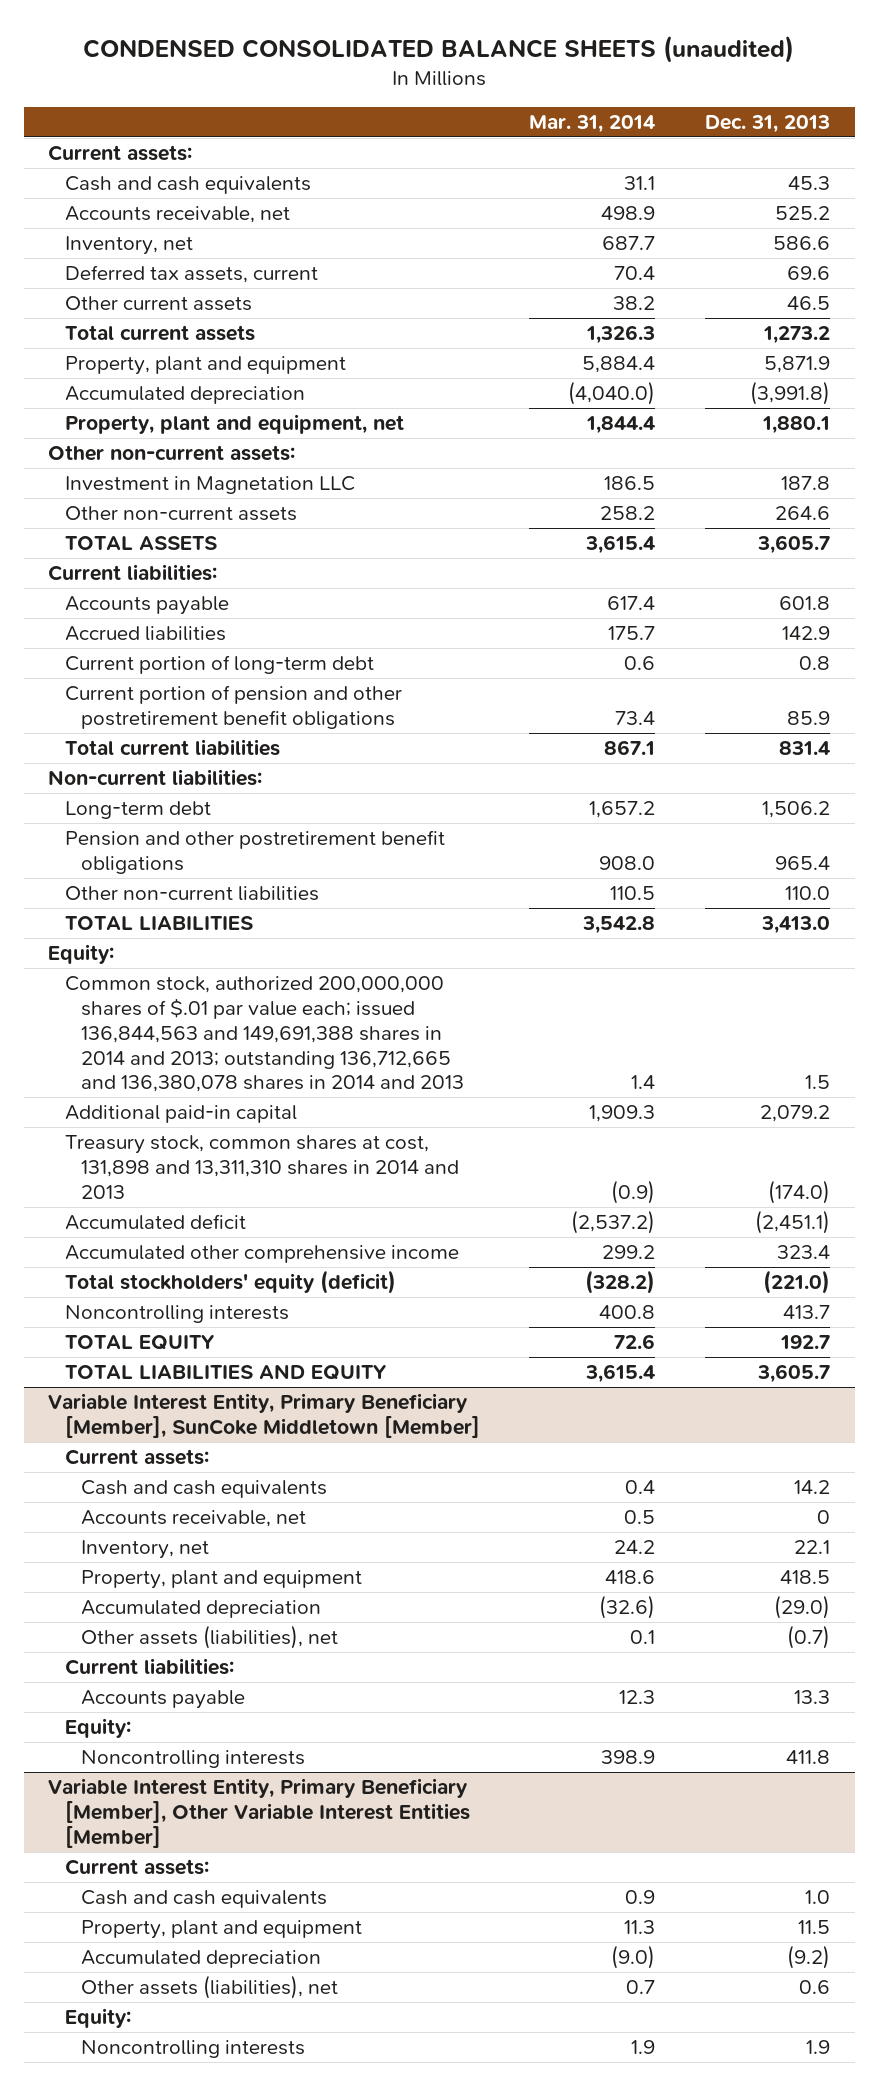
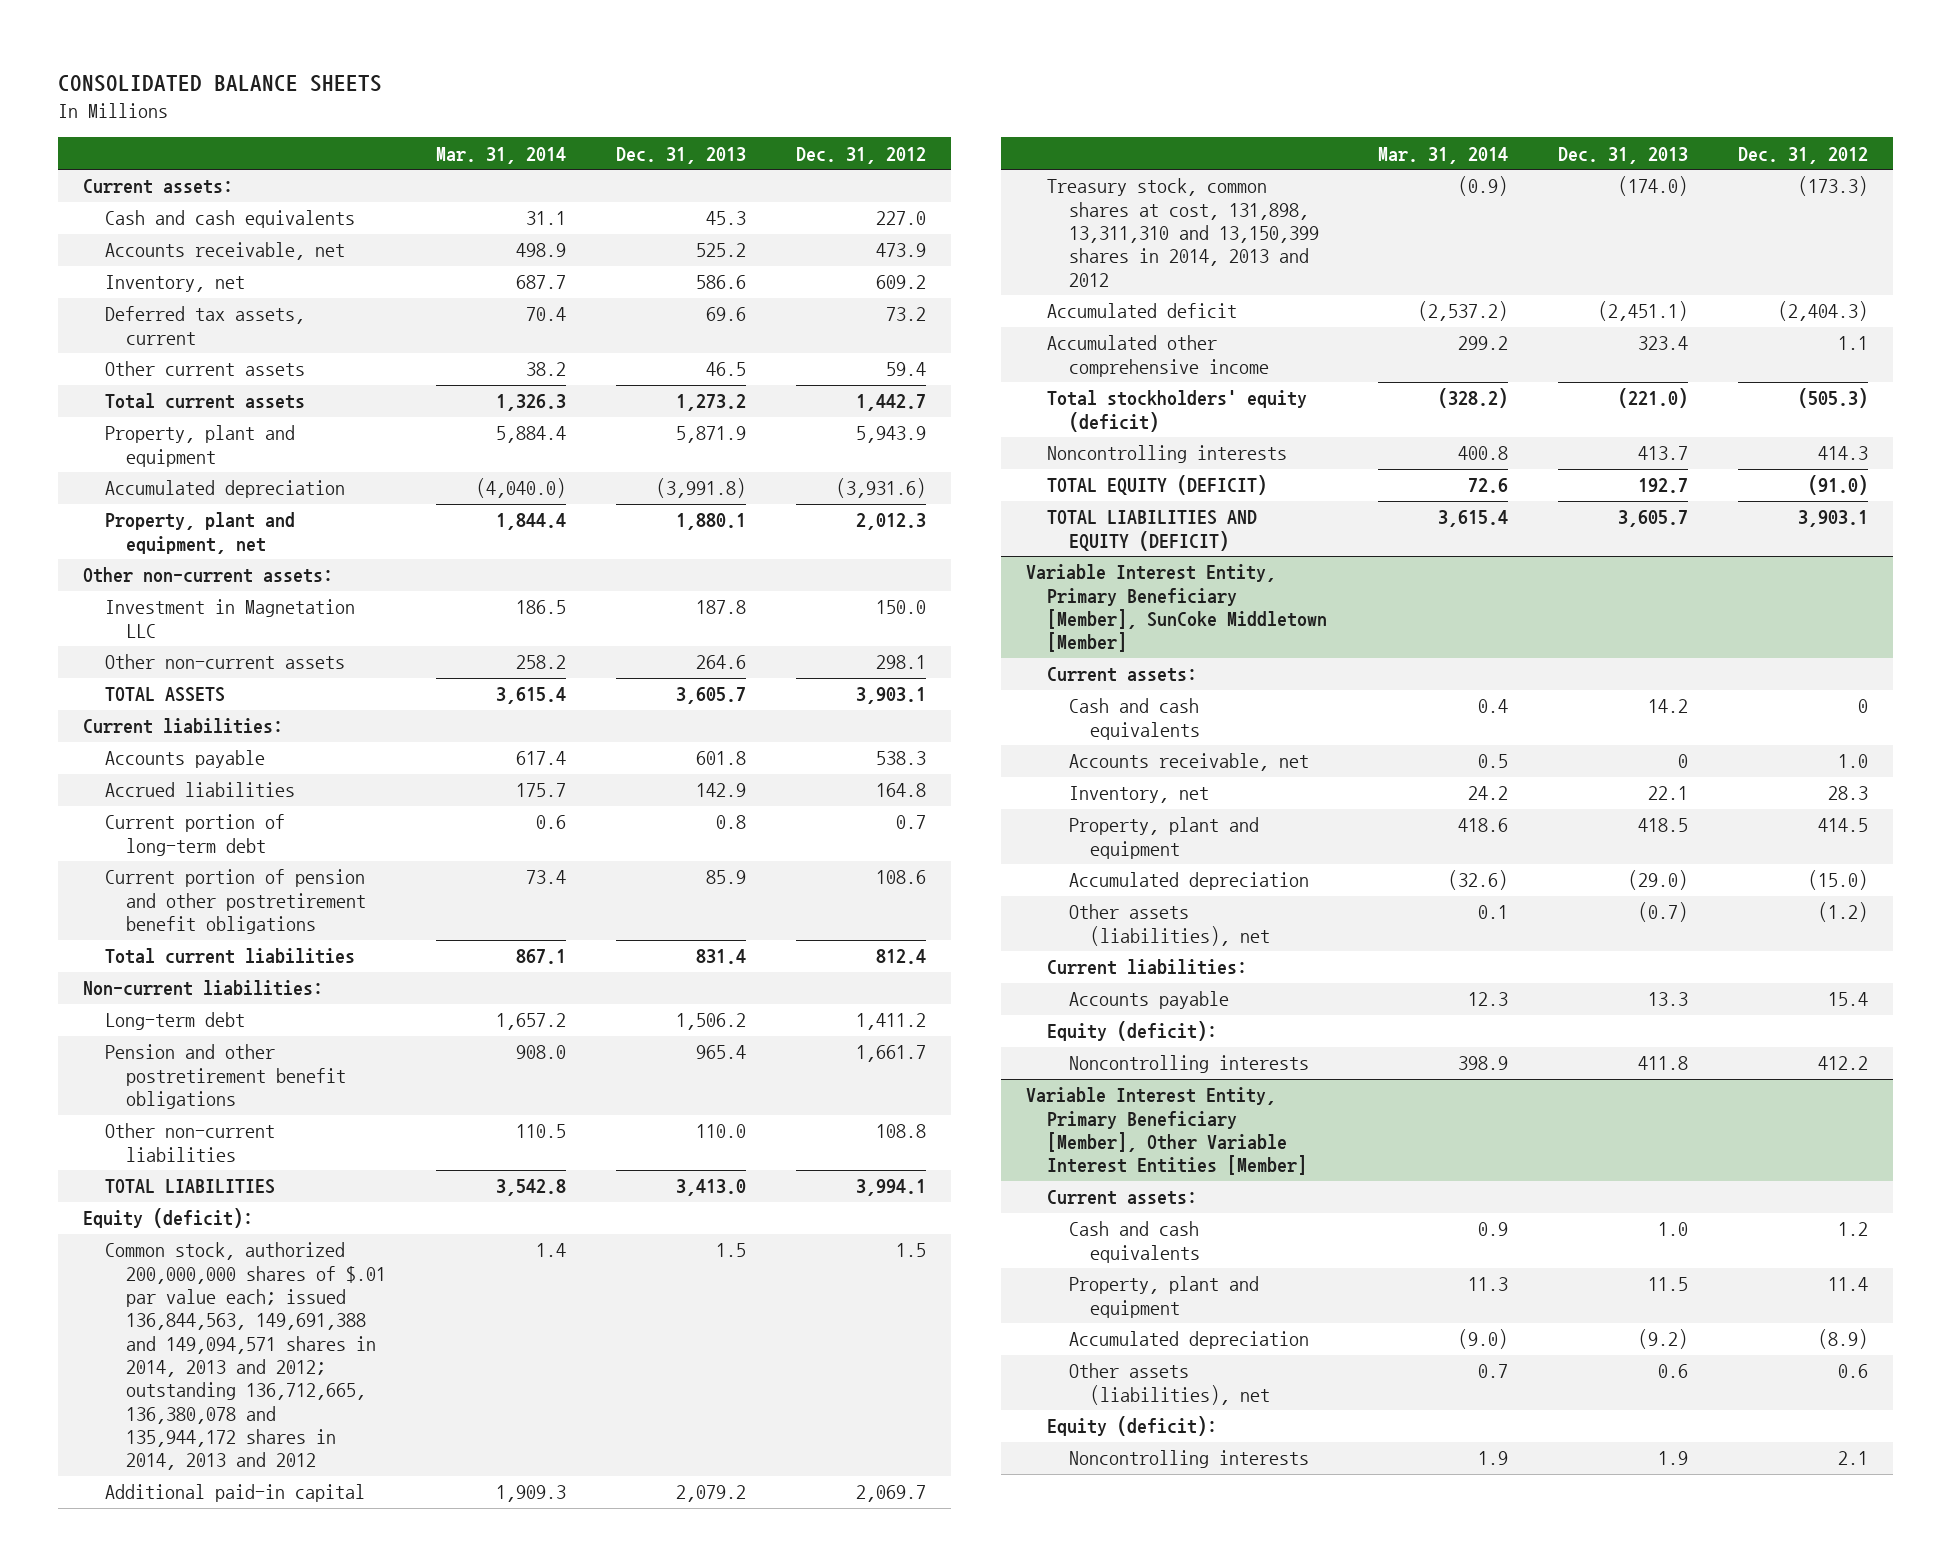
- CONDENSED CONSOLIDATED BALANCE SHEETS (unaudited)
+ CONSOLIDATED BALANCE SHEETS
- | Mar. 31, 2014 | Dec. 31, 2013
+ | Mar. 31, 2014 | Dec. 31, 2013 | Dec. 31, 2012
- Equity:
- Common stock, authorized 200,000,000 shares of $.01 par value each; issued 136,844,563 and 149,691,388 shares in 2014 and 2013; outstanding 136,712,665 and 136,380,078 shares in 2014 and 2013 | 1.4 | 1.5
+ Equity (deficit):
+ Common stock, authorized 200,000,000 shares of $.01 par value each; issued 136,844,563, 149,691,388 and 149,094,571 shares in 2014, 2013 and 2012; outstanding 136,712,665, 136,380,078 and 135,944,172 shares in 2014, 2013 and 2012 | 1.4 | 1.5 | 1.5
- Treasury stock, common shares at cost, 131,898 and 13,311,310 shares in 2014 and 2013 | (0.9) | (174.0)
+ Treasury stock, common shares at cost, 131,898, 13,311,310 and 13,150,399 shares in 2014, 2013 and 2012 | (0.9) | (174.0) | (173.3)
- TOTAL EQUITY | 72.6 | 192.7
- TOTAL LIABILITIES AND EQUITY | 3,615.4 | 3,605.7
+ TOTAL EQUITY (DEFICIT) | 72.6 | 192.7 | (91.0)
+ TOTAL LIABILITIES AND EQUITY (DEFICIT) | 3,615.4 | 3,605.7 | 3,903.1
@ Variable Interest Entity, Primary Beneficiary [Member], SunCoke Middletown [Member]
- Equity:
+ Equity (deficit):
@ Variable Interest Entity, Primary Beneficiary [Member], Other Variable Interest Entities [Member]
- Equity:
+ Equity (deficit):

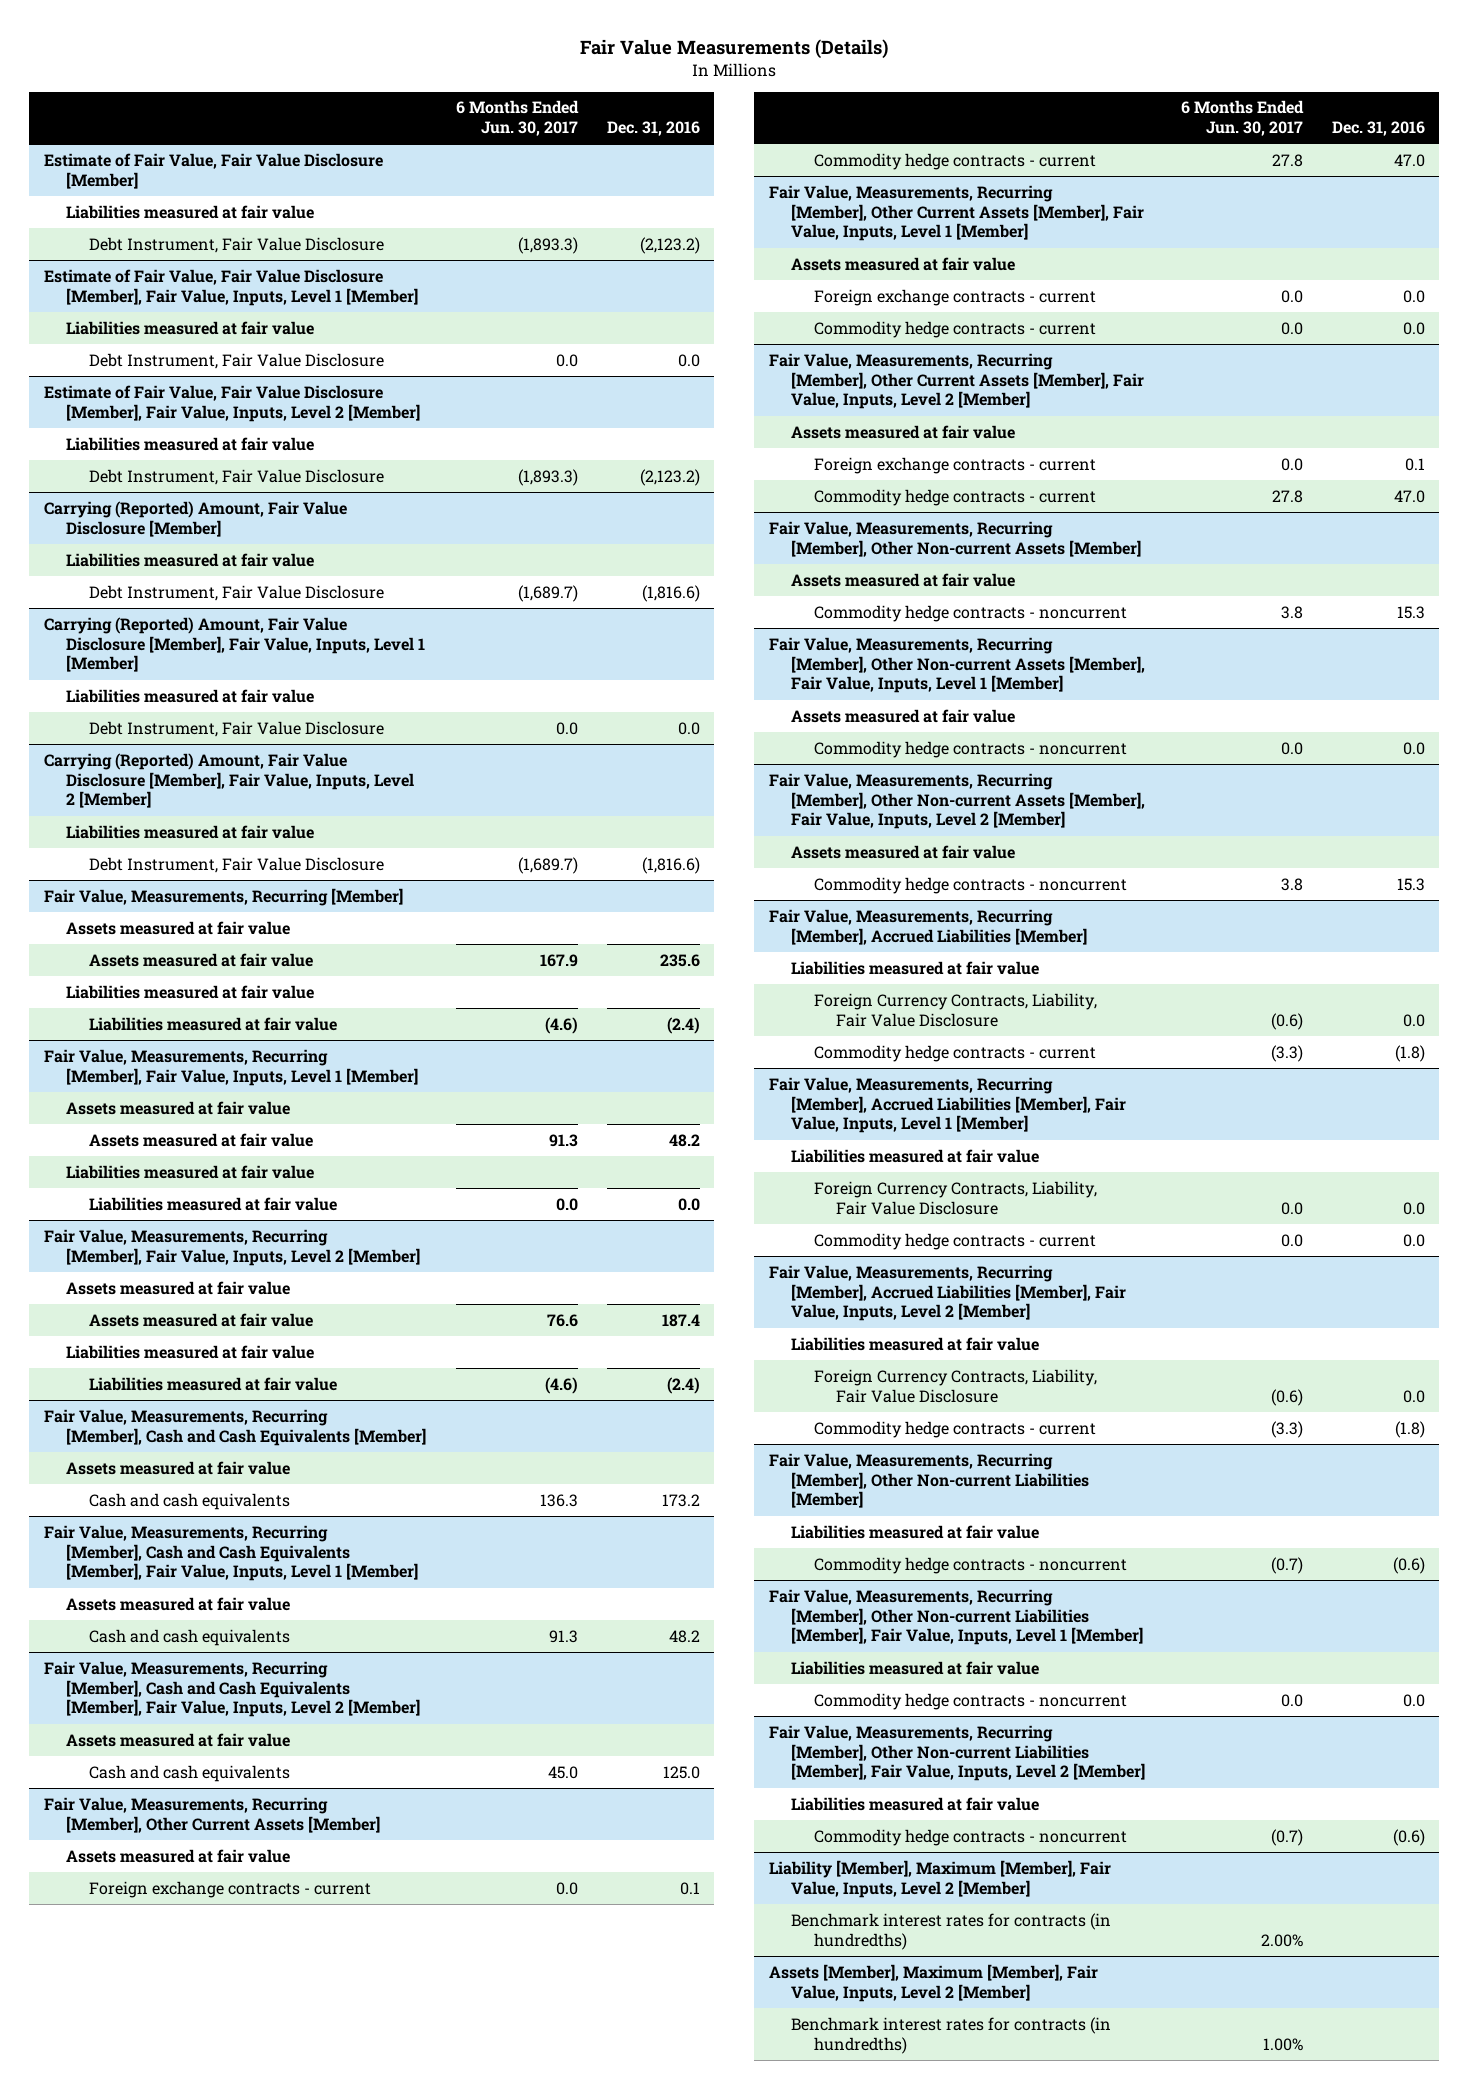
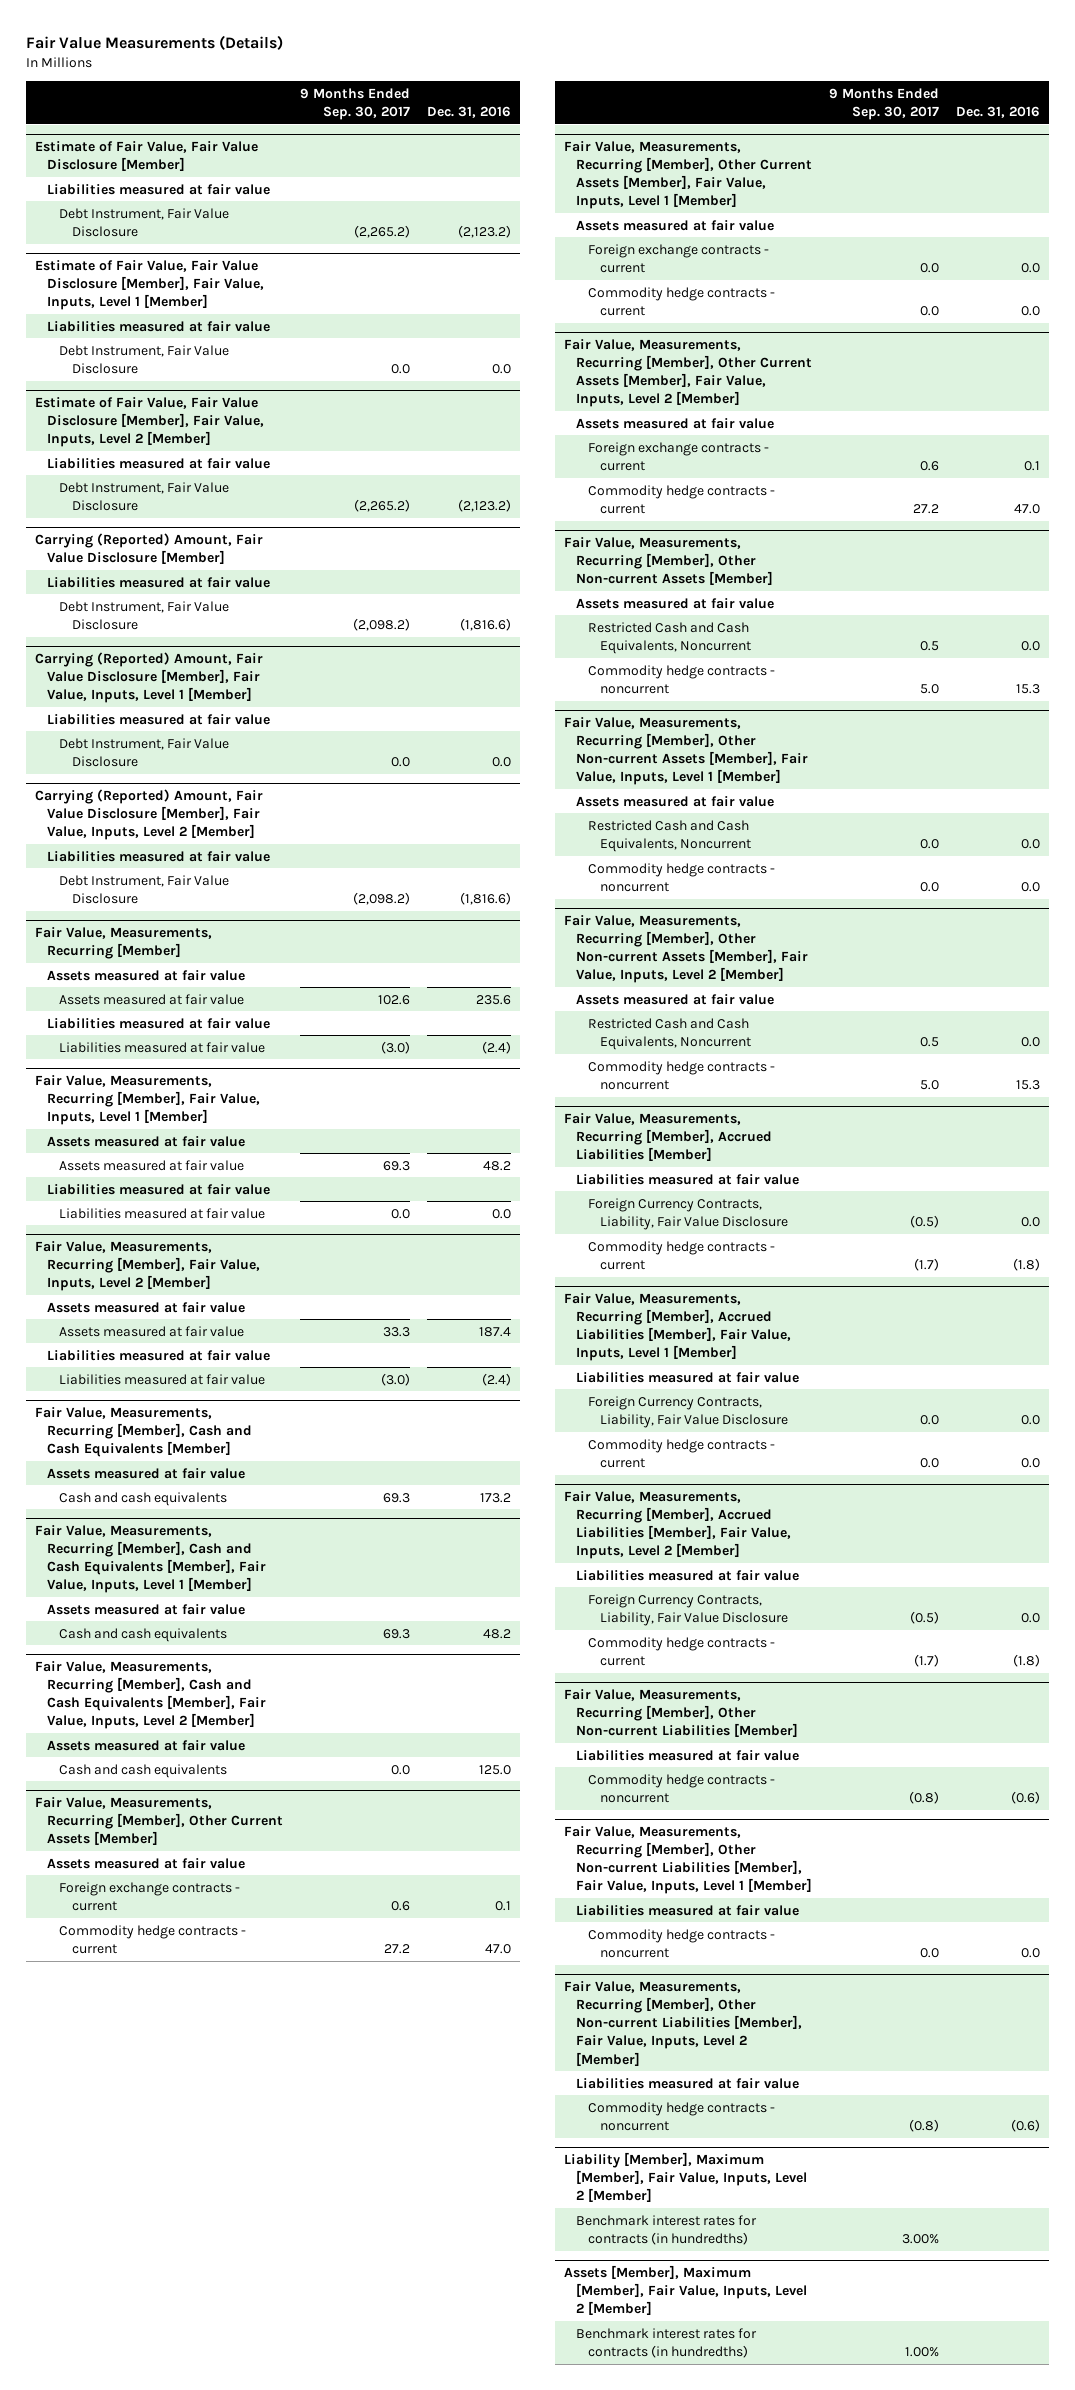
- | 6 Months Ended Jun. 30, 2017 | Dec. 31, 2016
+ | 9 Months Ended Sep. 30, 2017 | Dec. 31, 2016
@ Fair Value, Measurements, Recurring [Member], Other Non-current Assets [Member]
+ Restricted Cash and Cash Equivalents, Noncurrent | 0.5 | 0.0
@ Fair Value, Measurements, Recurring [Member], Other Non-current Assets [Member], Fair Value, Inputs, Level 1 [Member]
+ Restricted Cash and Cash Equivalents, Noncurrent | 0.0 | 0.0
@ Fair Value, Measurements, Recurring [Member], Other Non-current Assets [Member], Fair Value, Inputs, Level 2 [Member]
+ Restricted Cash and Cash Equivalents, Noncurrent | 0.5 | 0.0

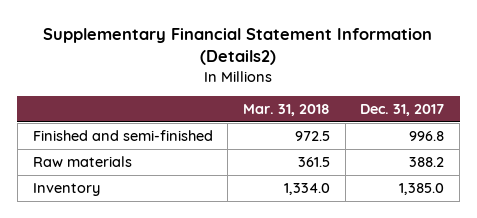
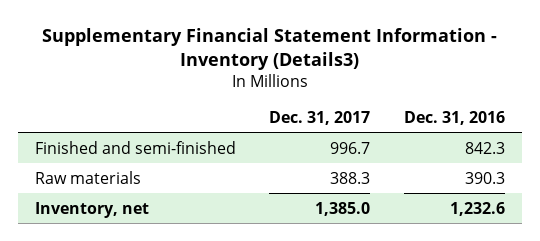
- Supplementary Financial Statement Information (Details2)
+ Supplementary Financial Statement Information - Inventory (Details3)
- | Mar. 31, 2018 | Dec. 31, 2017
+ | Dec. 31, 2017 | Dec. 31, 2016
- Finished and semi-finished | 972.5 | 996.8
- Raw materials | 361.5 | 388.2
- Inventory | 1,334.0 | 1,385.0
+ Finished and semi-finished | 996.7 | 842.3
+ Raw materials | 388.3 | 390.3
+ Inventory, net | 1,385.0 | 1,232.6

